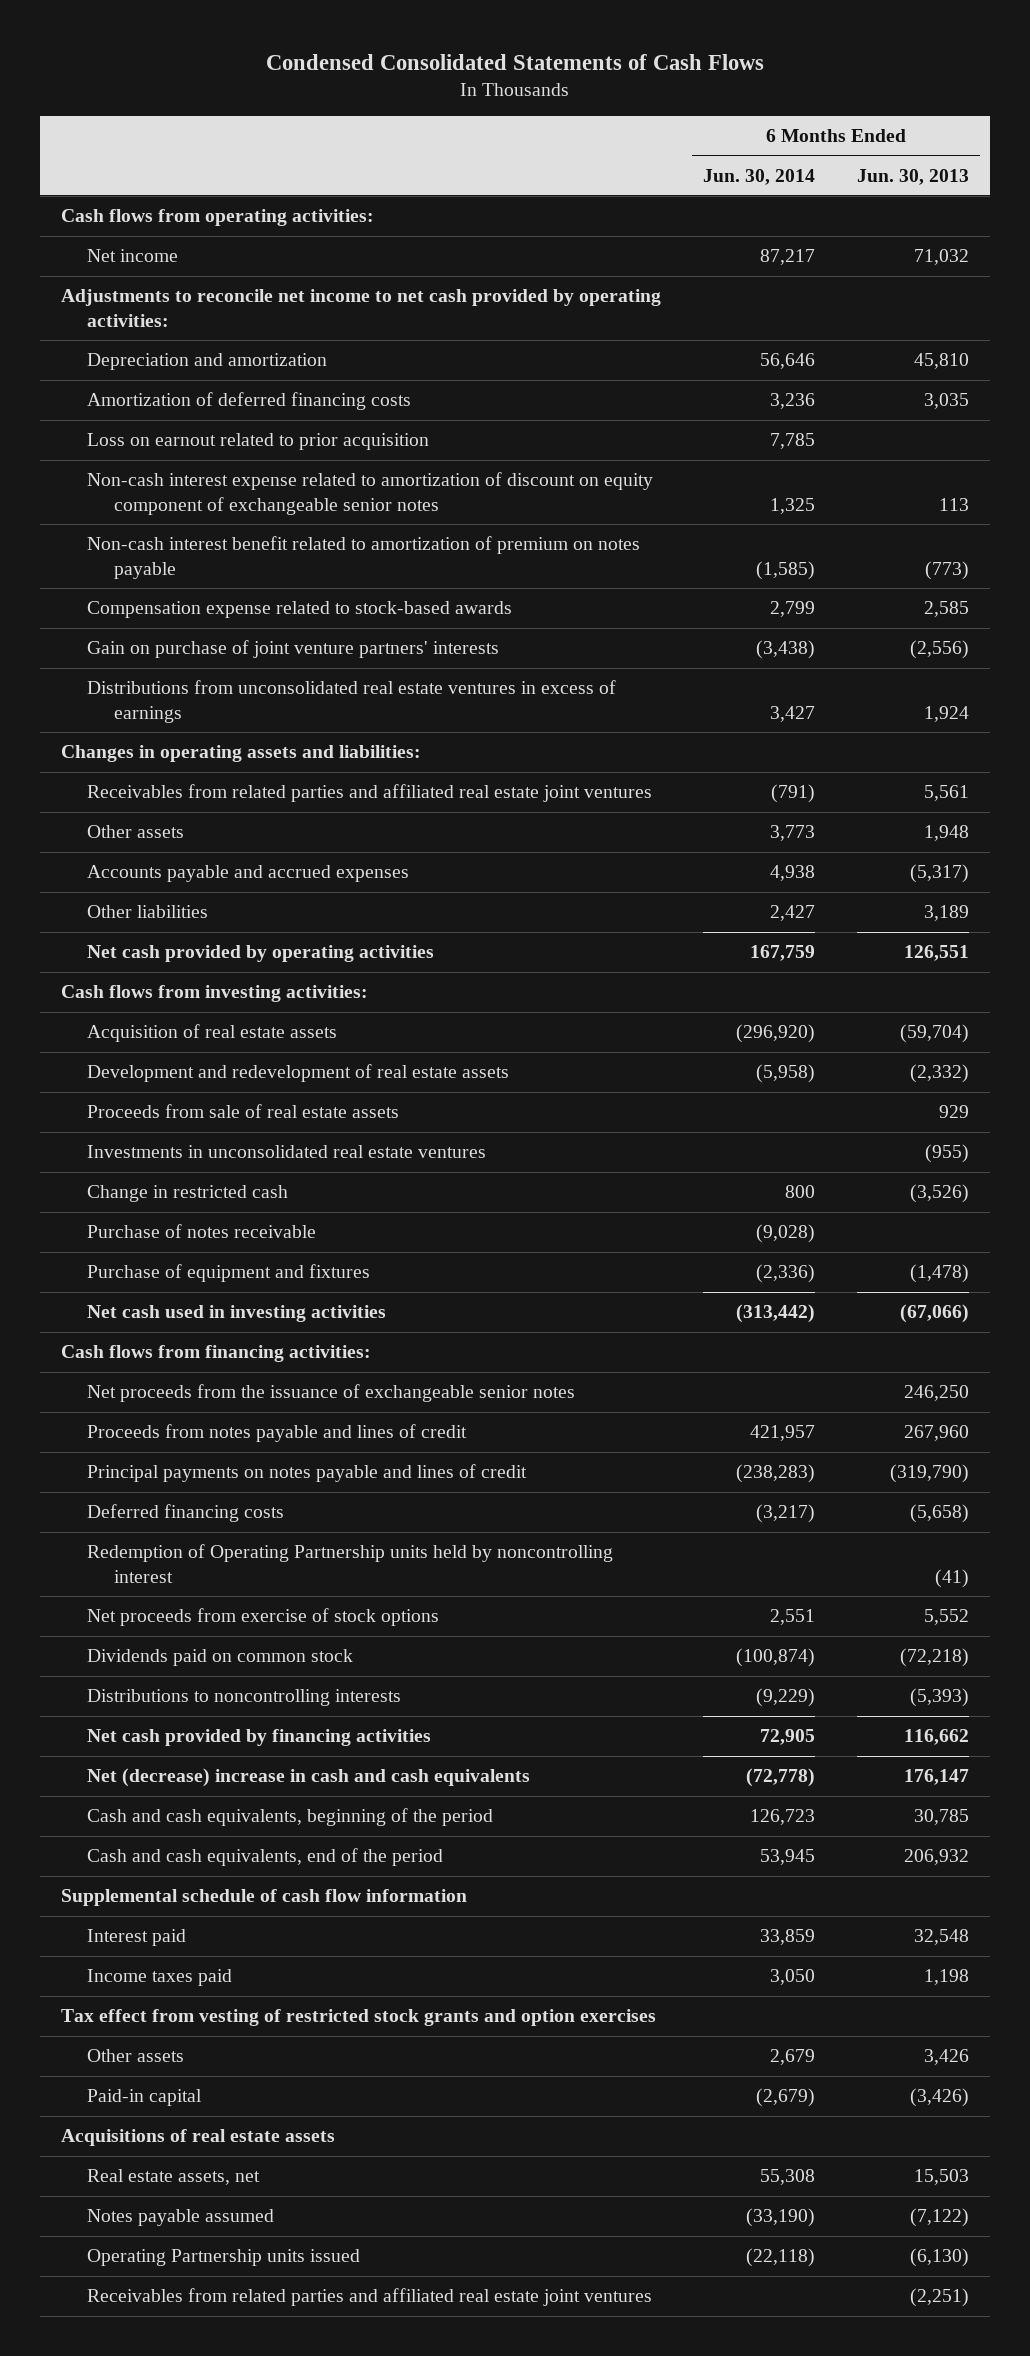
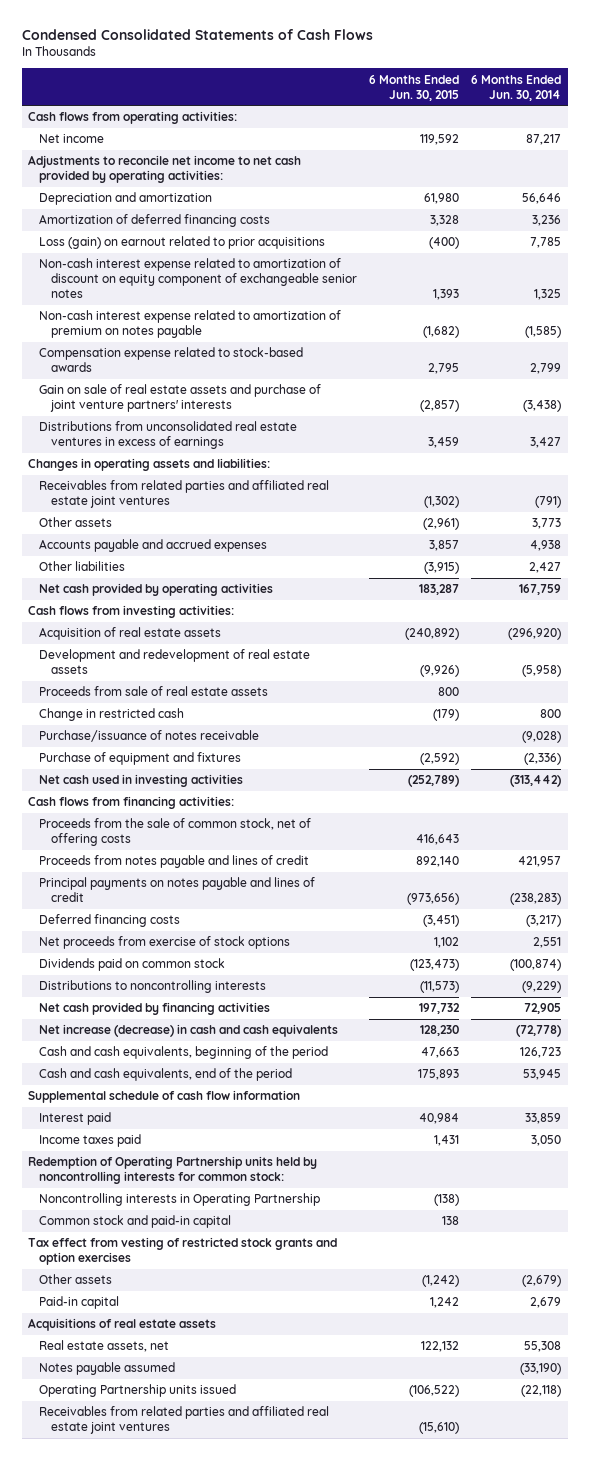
- | 6 Months Ended Jun. 30, 2014 | 6 Months Ended Jun. 30, 2013
+ | 6 Months Ended Jun. 30, 2015 | 6 Months Ended Jun. 30, 2014
- Loss on earnout related to prior acquisition | 7,785 |
+ Loss (gain) on earnout related to prior acquisitions | (400) | 7,785
- Non-cash interest benefit related to amortization of premium on notes payable | (1,585) | (773)
+ Non-cash interest expense related to amortization of premium on notes payable | (1,682) | (1,585)
- Gain on purchase of joint venture partners' interests | (3,438) | (2,556)
+ Gain on sale of real estate assets and purchase of joint venture partners' interests | (2,857) | (3,438)
- Investments in unconsolidated real estate ventures | | (955)
- Purchase of notes receivable | (9,028) |
+ Purchase/issuance of notes receivable | | (9,028)
- Net proceeds from the issuance of exchangeable senior notes | | 246,250
+ Proceeds from the sale of common stock, net of offering costs | 416,643 |
- Redemption of Operating Partnership units held by noncontrolling interest | | (41)
- Net (decrease) increase in cash and cash equivalents | (72,778) | 176,147
+ Net increase (decrease) in cash and cash equivalents | 128,230 | (72,778)
+ Redemption of Operating Partnership units held by noncontrolling interests for common stock:
+ Noncontrolling interests in Operating Partnership | (138) |
+ Common stock and paid-in capital | 138 |
- Other assets | 2,679 | 3,426
- Paid-in capital | (2,679) | (3,426)
+ Other assets | (1,242) | (2,679)
+ Paid-in capital | 1,242 | 2,679

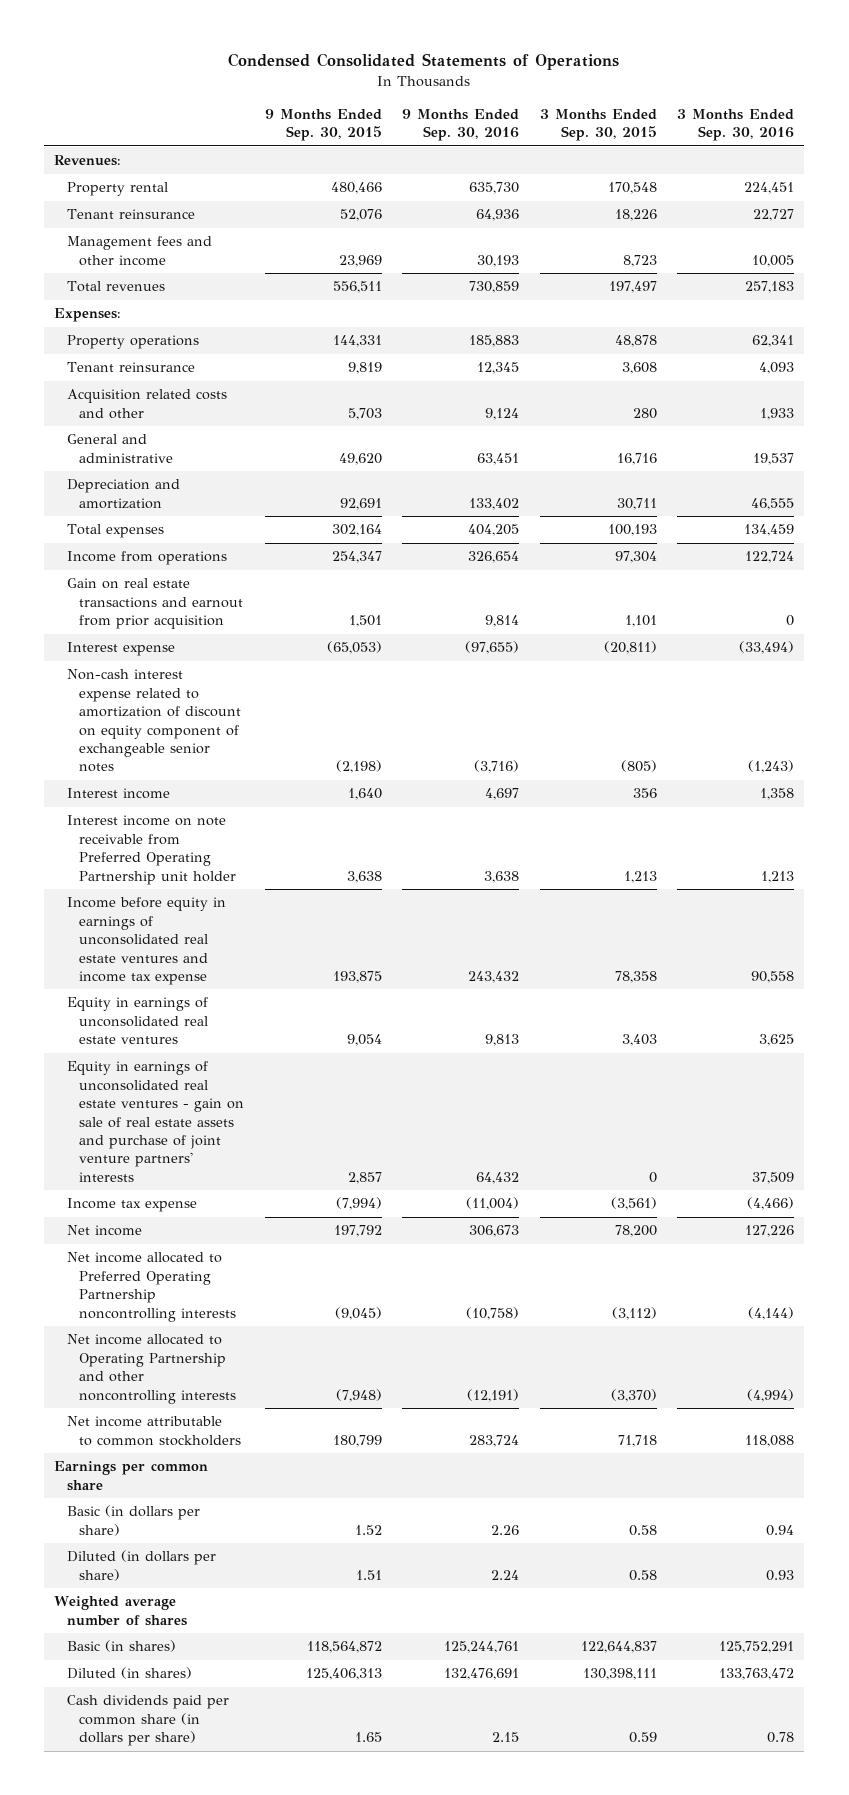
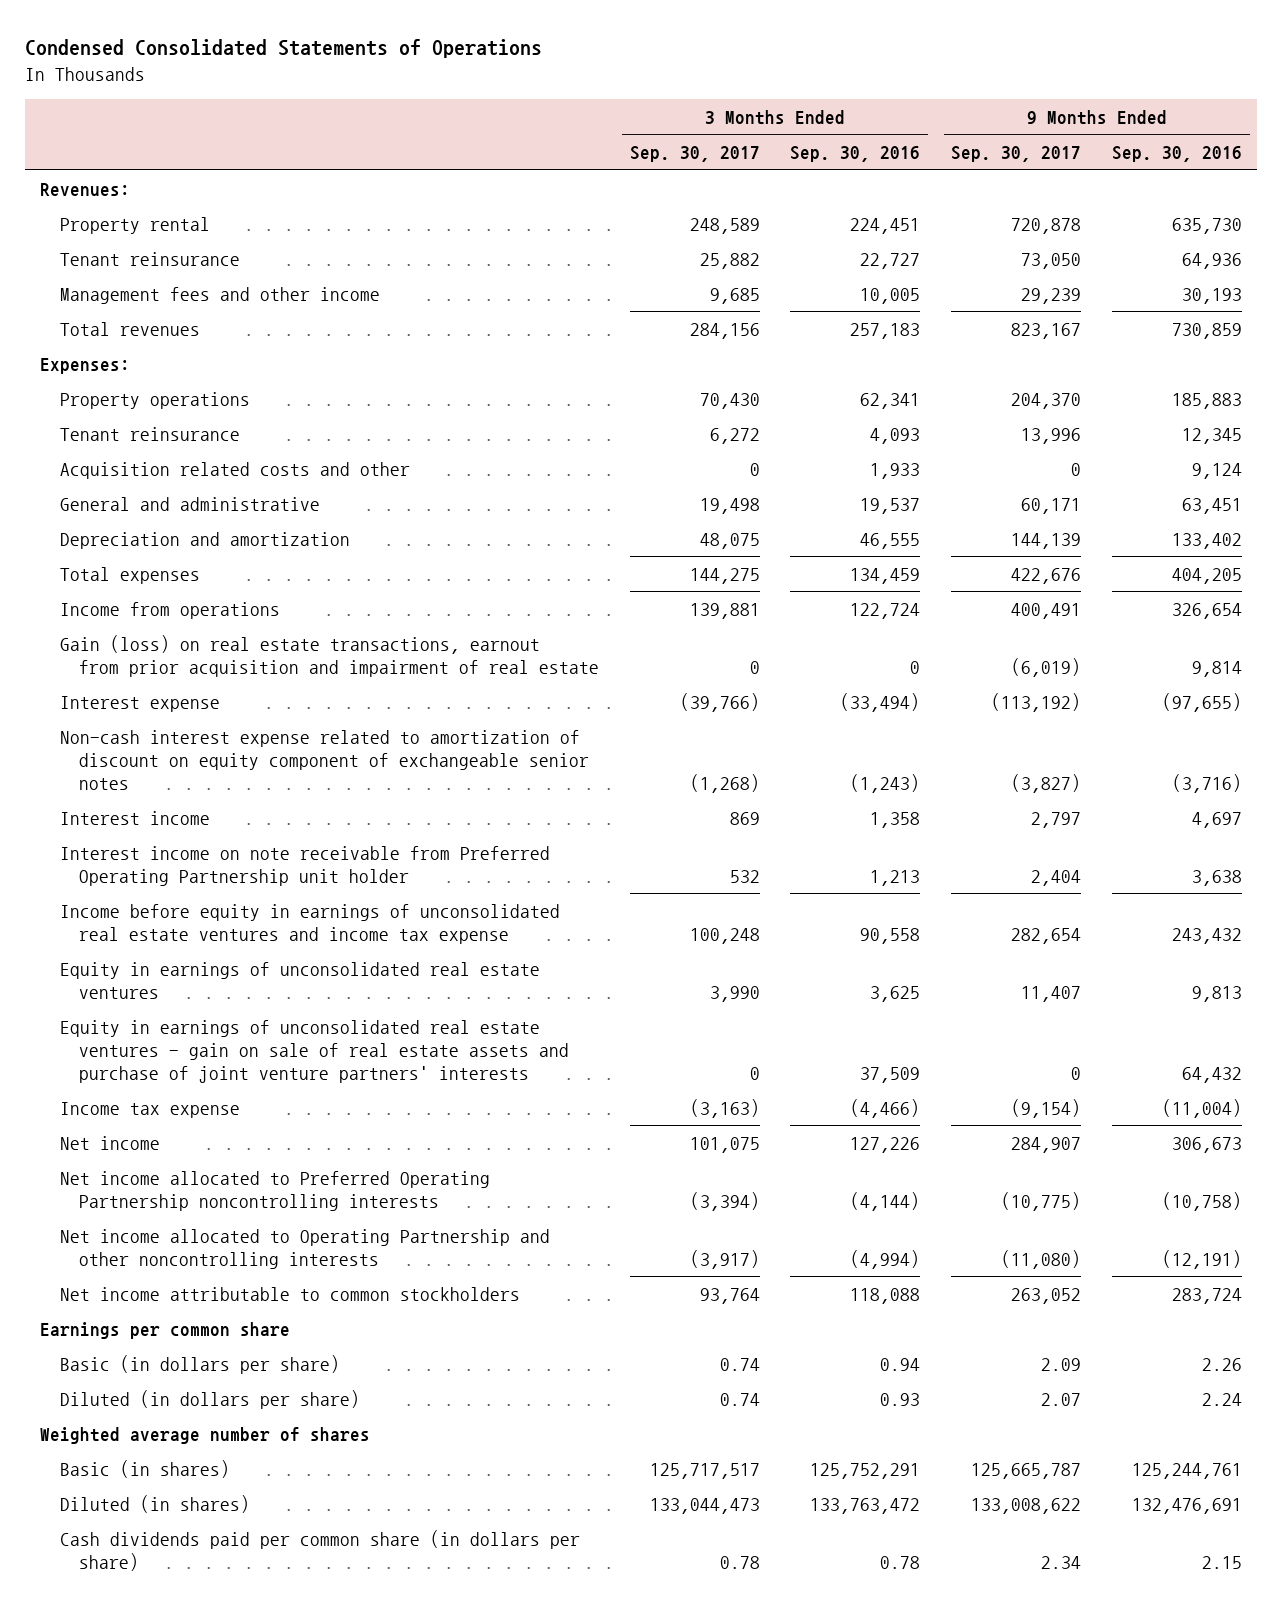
- | 9 Months Ended Sep. 30, 2015 | 9 Months Ended Sep. 30, 2016 | 3 Months Ended Sep. 30, 2015 | 3 Months Ended Sep. 30, 2016
+ | 3 Months Ended Sep. 30, 2017 | 3 Months Ended Sep. 30, 2016 | 9 Months Ended Sep. 30, 2017 | 9 Months Ended Sep. 30, 2016
- Gain on real estate transactions and earnout from prior acquisition | 1,501 | 9,814 | 1,101 | 0
+ Gain (loss) on real estate transactions, earnout from prior acquisition and impairment of real estate | 0 | 0 | (6,019) | 9,814

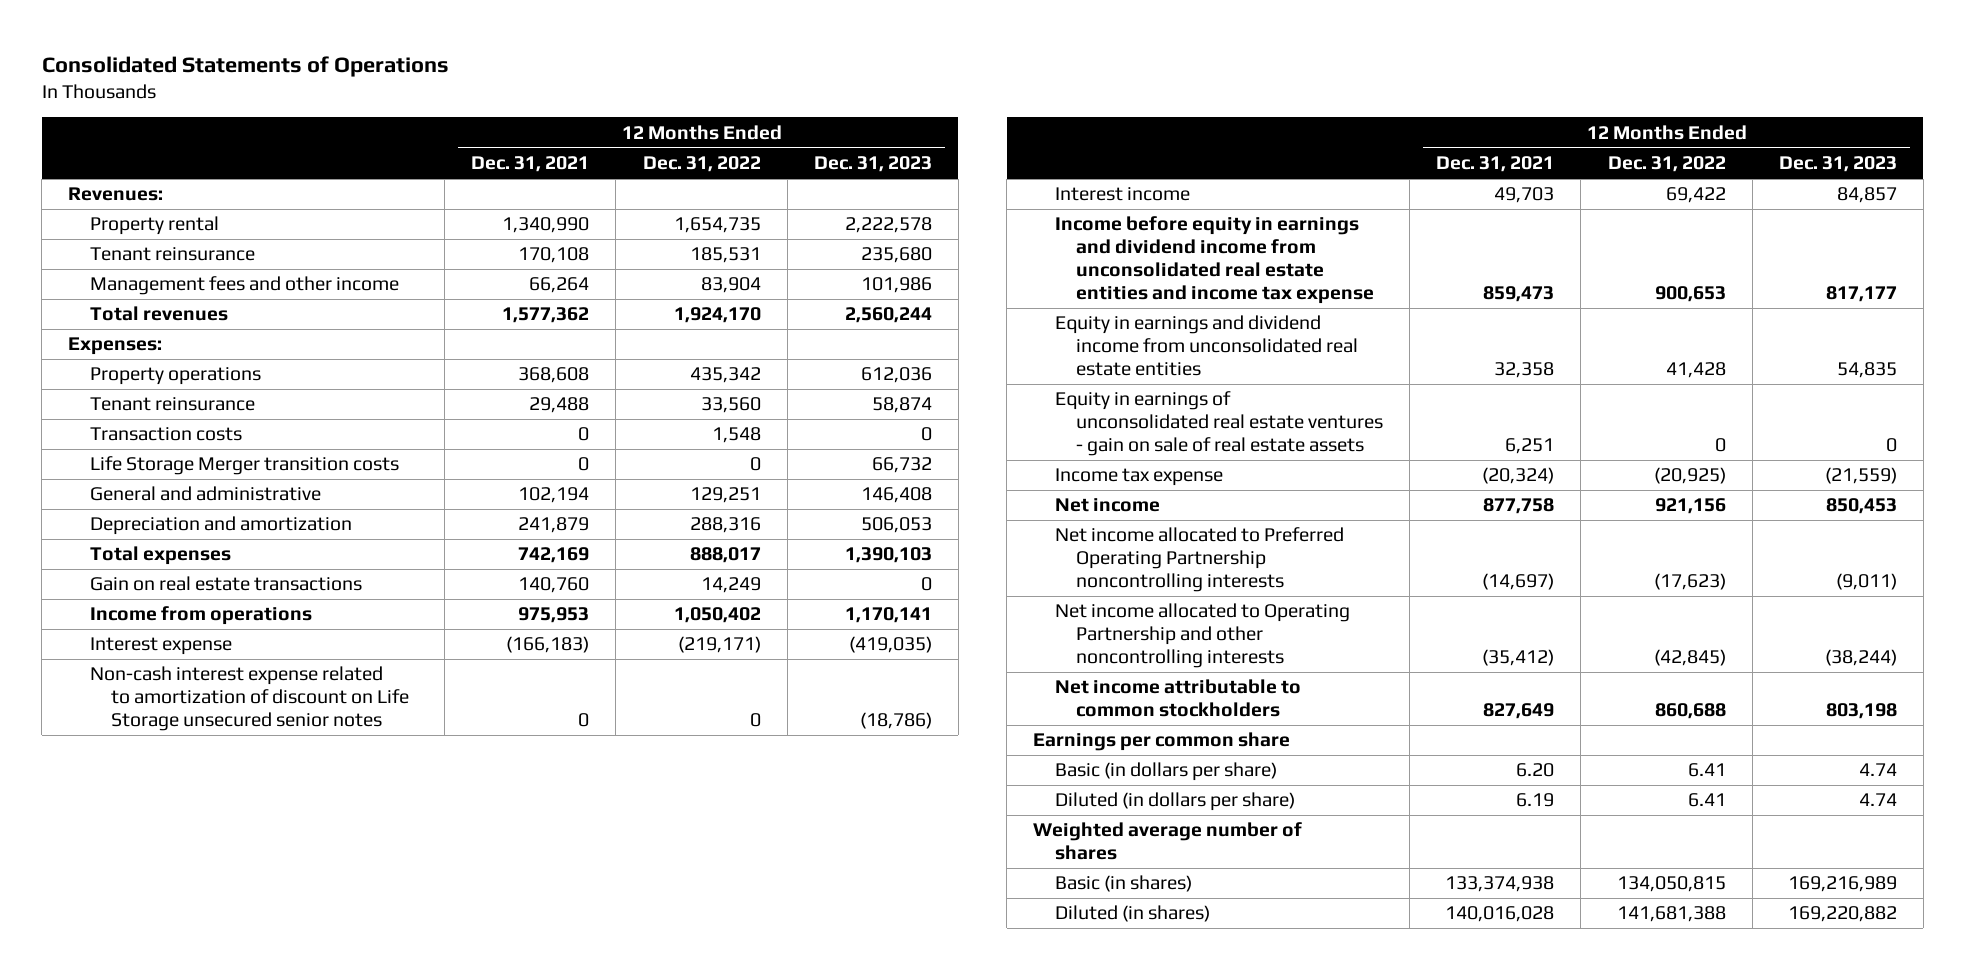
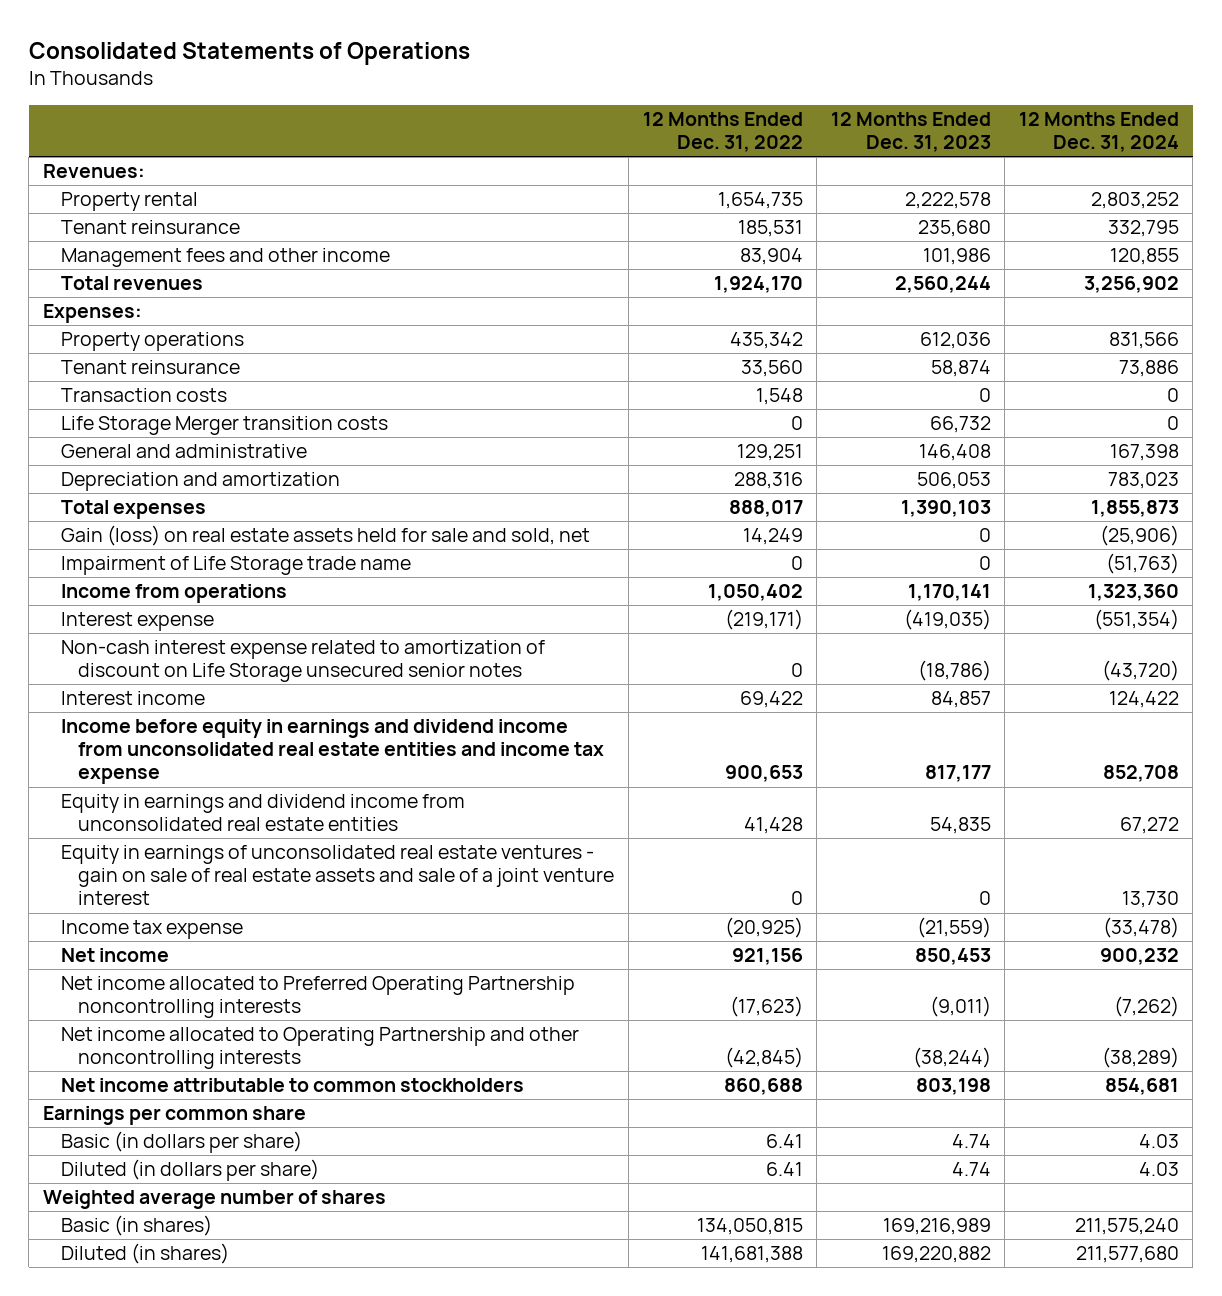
- | 12 Months Ended Dec. 31, 2021 | 12 Months Ended Dec. 31, 2022 | 12 Months Ended Dec. 31, 2023
+ | 12 Months Ended Dec. 31, 2022 | 12 Months Ended Dec. 31, 2023 | 12 Months Ended Dec. 31, 2024
- Gain on real estate transactions | 140,760 | 14,249 | 0
+ Gain (loss) on real estate assets held for sale and sold, net | 14,249 | 0 | (25,906)
+ Impairment of Life Storage trade name | 0 | 0 | (51,763)
- Equity in earnings of unconsolidated real estate ventures - gain on sale of real estate assets | 6,251 | 0 | 0
+ Equity in earnings of unconsolidated real estate ventures - gain on sale of real estate assets and sale of a joint venture interest | 0 | 0 | 13,730

